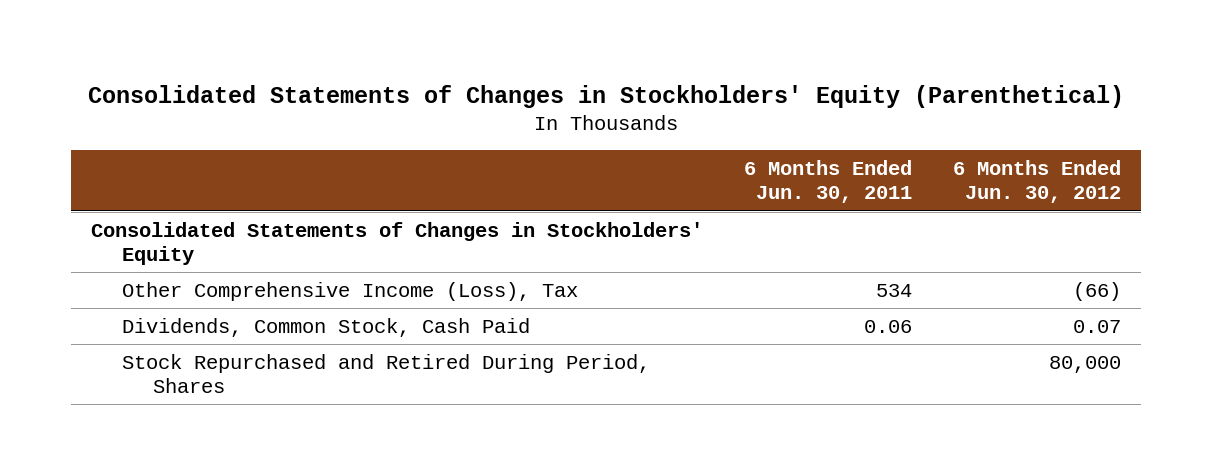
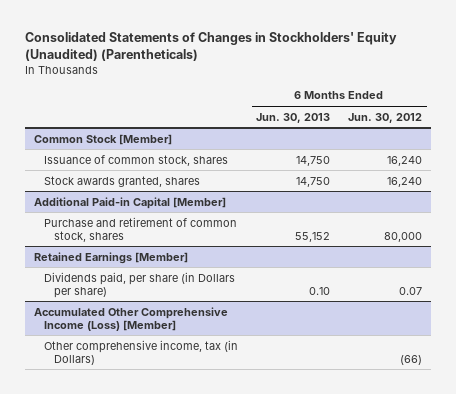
- Consolidated Statements of Changes in Stockholders' Equity (Parenthetical)
+ Consolidated Statements of Changes in Stockholders' Equity (Unaudited) (Parentheticals)
- | 6 Months Ended Jun. 30, 2011 | 6 Months Ended Jun. 30, 2012
+ | 6 Months Ended Jun. 30, 2013 | 6 Months Ended Jun. 30, 2012
- Consolidated Statements of Changes in Stockholders' Equity
- Other Comprehensive Income (Loss), Tax | 534 | (66)
- Dividends, Common Stock, Cash Paid | 0.06 | 0.07
- Stock Repurchased and Retired During Period, Shares | | 80,000
+ Common Stock [Member]
+ Issuance of common stock, shares | 14,750 | 16,240
+ Stock awards granted, shares | 14,750 | 16,240
+ Additional Paid-in Capital [Member]
+ Purchase and retirement of common stock, shares | 55,152 | 80,000
+ Retained Earnings [Member]
+ Dividends paid, per share (in Dollars per share) | 0.10 | 0.07
+ Accumulated Other Comprehensive Income (Loss) [Member]
+ Other comprehensive income, tax (in Dollars) | | (66)

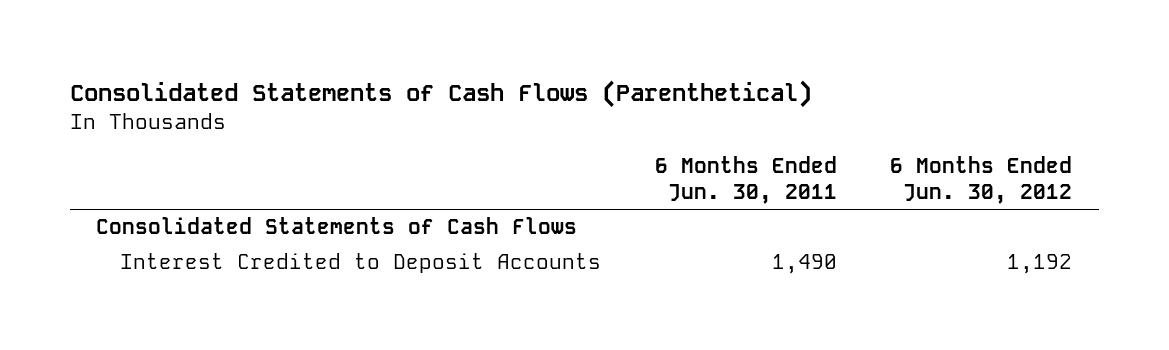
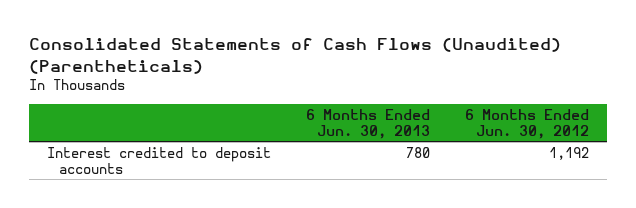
- Consolidated Statements of Cash Flows (Parenthetical)
+ Consolidated Statements of Cash Flows (Unaudited) (Parentheticals)
- | 6 Months Ended Jun. 30, 2011 | 6 Months Ended Jun. 30, 2012
+ | 6 Months Ended Jun. 30, 2013 | 6 Months Ended Jun. 30, 2012
- Consolidated Statements of Cash Flows
- Interest Credited to Deposit Accounts | 1,490 | 1,192
+ Interest credited to deposit accounts | 780 | 1,192

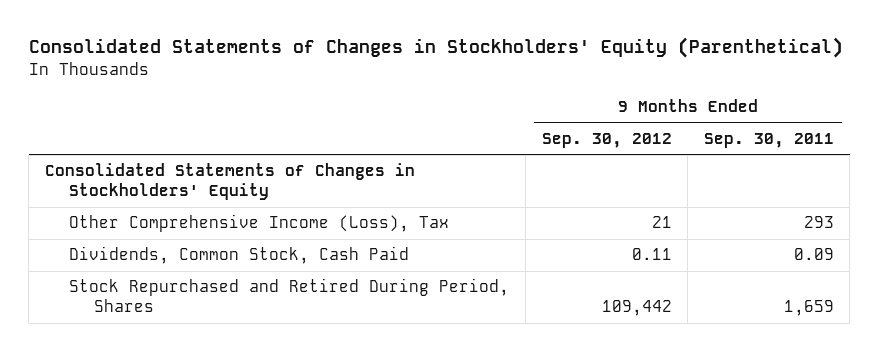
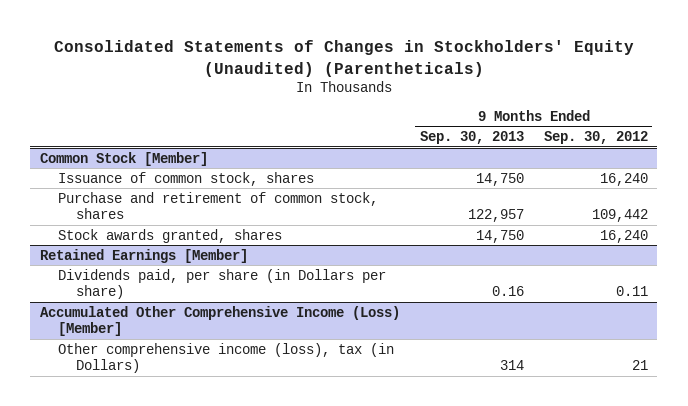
- Consolidated Statements of Changes in Stockholders' Equity (Parenthetical)
+ Consolidated Statements of Changes in Stockholders' Equity (Unaudited) (Parentheticals)
- | 9 Months Ended Sep. 30, 2012 | 9 Months Ended Sep. 30, 2011
+ | 9 Months Ended Sep. 30, 2013 | 9 Months Ended Sep. 30, 2012
- Consolidated Statements of Changes in Stockholders' Equity
- Other Comprehensive Income (Loss), Tax | 21 | 293
- Dividends, Common Stock, Cash Paid | 0.11 | 0.09
- Stock Repurchased and Retired During Period, Shares | 109,442 | 1,659
+ Common Stock [Member]
+ Issuance of common stock, shares | 14,750 | 16,240
+ Purchase and retirement of common stock, shares | 122,957 | 109,442
+ Stock awards granted, shares | 14,750 | 16,240
+ Retained Earnings [Member]
+ Dividends paid, per share (in Dollars per share) | 0.16 | 0.11
+ Accumulated Other Comprehensive Income (Loss) [Member]
+ Other comprehensive income (loss), tax (in Dollars) | 314 | 21

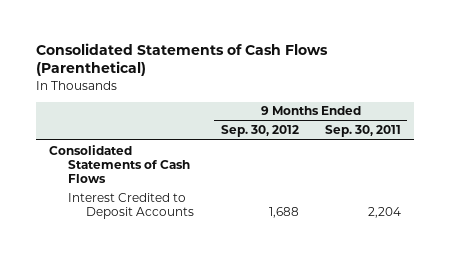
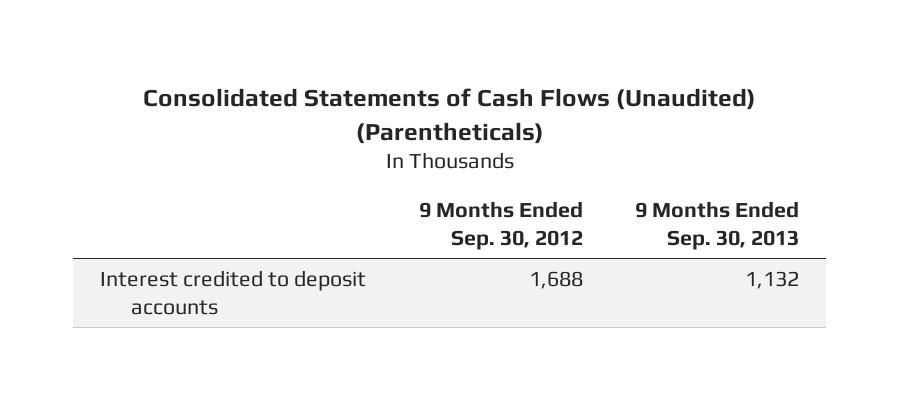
- Consolidated Statements of Cash Flows (Parenthetical)
+ Consolidated Statements of Cash Flows (Unaudited) (Parentheticals)
- | 9 Months Ended Sep. 30, 2012 | 9 Months Ended Sep. 30, 2011
+ | 9 Months Ended Sep. 30, 2012 | 9 Months Ended Sep. 30, 2013
- Consolidated Statements of Cash Flows
- Interest Credited to Deposit Accounts | 1,688 | 2,204
+ Interest credited to deposit accounts | 1,688 | 1,132

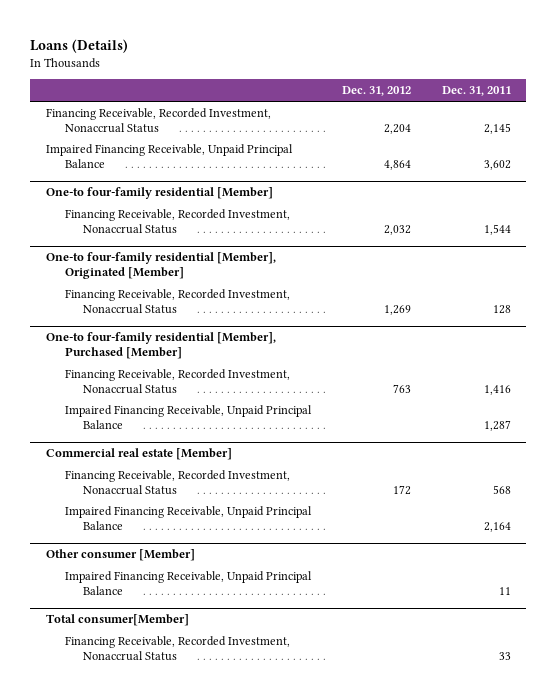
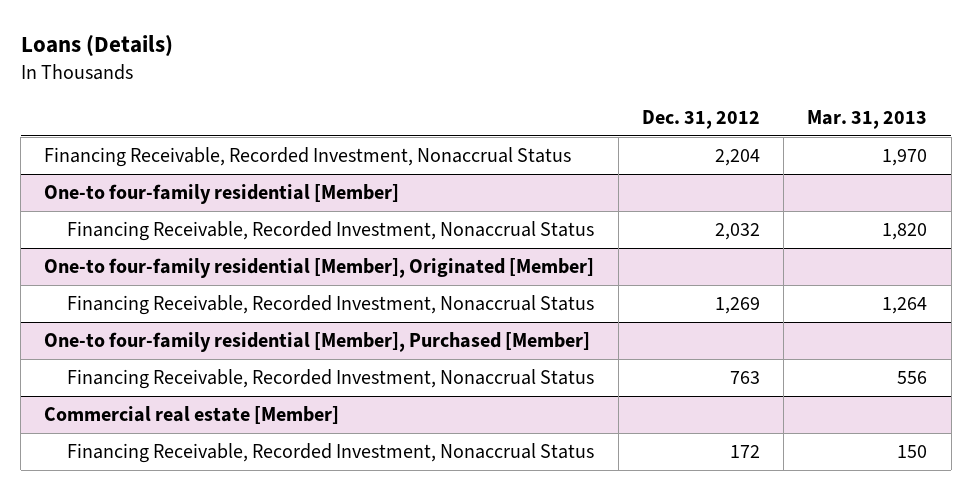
- | Dec. 31, 2012 | Dec. 31, 2011
+ | Dec. 31, 2012 | Mar. 31, 2013
- Impaired Financing Receivable, Unpaid Principal Balance | 4,864 | 3,602
@ One-to four-family residential [Member], Purchased [Member]
- Impaired Financing Receivable, Unpaid Principal Balance | | 1,287
@ Commercial real estate [Member]
- Impaired Financing Receivable, Unpaid Principal Balance | | 2,164
- Other consumer [Member]
- Impaired Financing Receivable, Unpaid Principal Balance | | 11
- Total consumer[Member]
- Financing Receivable, Recorded Investment, Nonaccrual Status | | 33

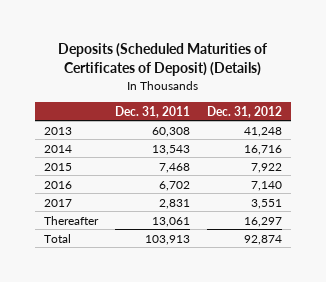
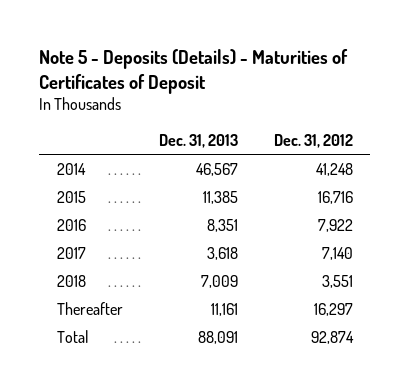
- Deposits (Scheduled Maturities of Certificates of Deposit) (Details)
+ Note 5 - Deposits (Details) - Maturities of Certificates of Deposit
- | Dec. 31, 2011 | Dec. 31, 2012
+ | Dec. 31, 2013 | Dec. 31, 2012
- 2013 | 60,308 | 41,248
- 2014 | 13,543 | 16,716
- 2015 | 7,468 | 7,922
- 2016 | 6,702 | 7,140
- 2017 | 2,831 | 3,551
+ 2014 | 46,567 | 41,248
+ 2015 | 11,385 | 16,716
+ 2016 | 8,351 | 7,922
+ 2017 | 3,618 | 7,140
+ 2018 | 7,009 | 3,551

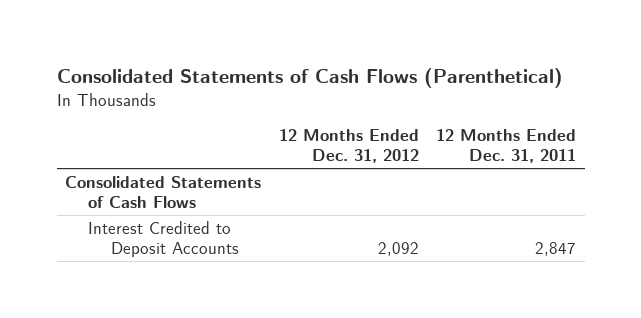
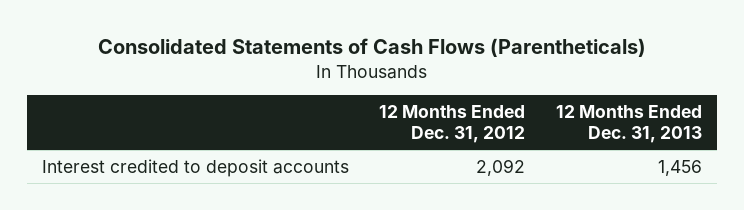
- Consolidated Statements of Cash Flows (Parenthetical)
+ Consolidated Statements of Cash Flows (Parentheticals)
- | 12 Months Ended Dec. 31, 2012 | 12 Months Ended Dec. 31, 2011
+ | 12 Months Ended Dec. 31, 2012 | 12 Months Ended Dec. 31, 2013
- Consolidated Statements of Cash Flows
- Interest Credited to Deposit Accounts | 2,092 | 2,847
+ Interest credited to deposit accounts | 2,092 | 1,456

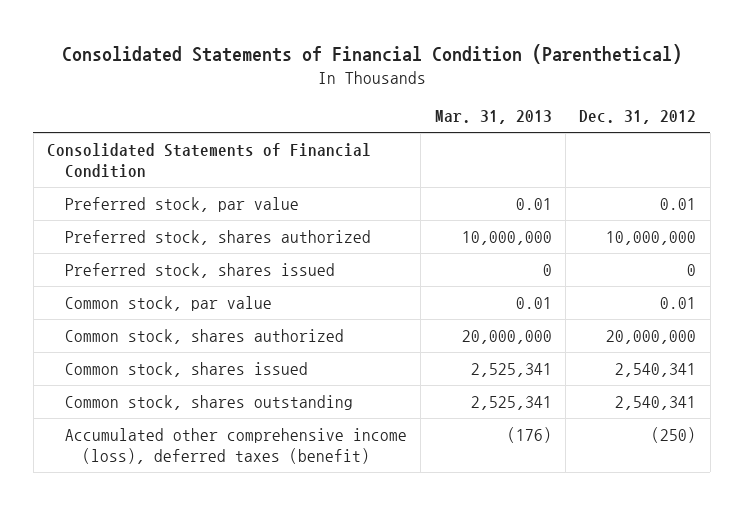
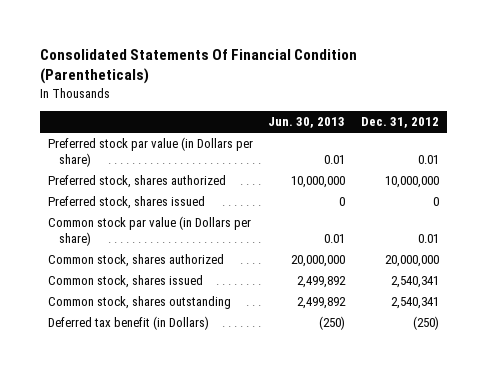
- Consolidated Statements of Financial Condition (Parenthetical)
+ Consolidated Statements Of Financial Condition (Parentheticals)
- | Mar. 31, 2013 | Dec. 31, 2012
+ | Jun. 30, 2013 | Dec. 31, 2012
- Consolidated Statements of Financial Condition
- Preferred stock, par value | 0.01 | 0.01
+ Preferred stock par value (in Dollars per share) | 0.01 | 0.01
- Common stock, par value | 0.01 | 0.01
+ Common stock par value (in Dollars per share) | 0.01 | 0.01
- Accumulated other comprehensive income (loss), deferred taxes (benefit) | (176) | (250)
+ Deferred tax benefit (in Dollars) | (250) | (250)

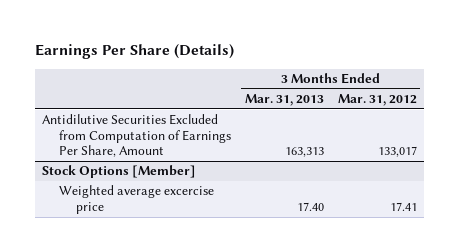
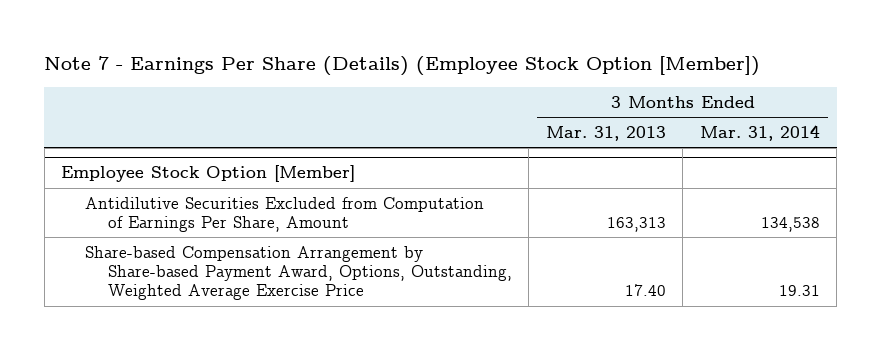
- Earnings Per Share (Details)
+ Note 7 - Earnings Per Share (Details) (Employee Stock Option [Member])
- | 3 Months Ended Mar. 31, 2013 | 3 Months Ended Mar. 31, 2012
+ | 3 Months Ended Mar. 31, 2013 | 3 Months Ended Mar. 31, 2014
+ Employee Stock Option [Member]
- Stock Options [Member]
- Weighted average excercise price | 17.40 | 17.41
+ Share-based Compensation Arrangement by Share-based Payment Award, Options, Outstanding, Weighted Average Exercise Price | 17.40 | 19.31

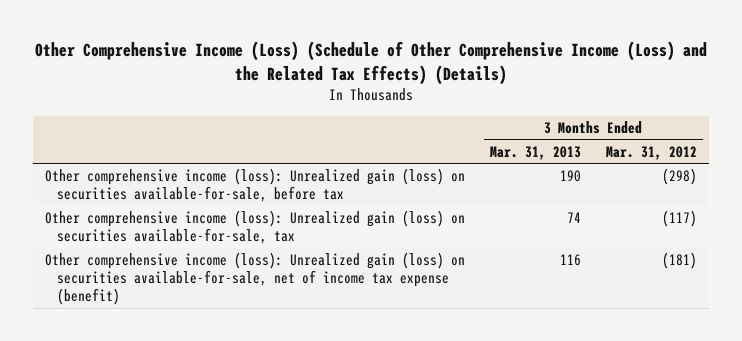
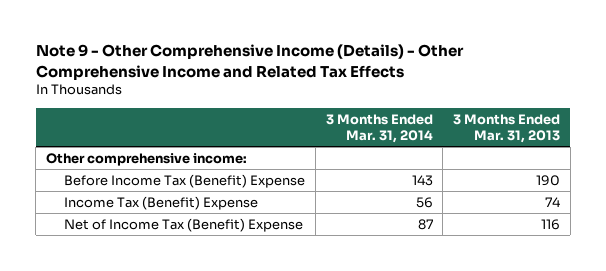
- Other Comprehensive Income (Loss) (Schedule of Other Comprehensive Income (Loss) and the Related Tax Effects) (Details)
+ Note 9 - Other Comprehensive Income (Details) - Other Comprehensive Income and Related Tax Effects
- | 3 Months Ended Mar. 31, 2013 | 3 Months Ended Mar. 31, 2012
+ | 3 Months Ended Mar. 31, 2014 | 3 Months Ended Mar. 31, 2013
- Other comprehensive income (loss): Unrealized gain (loss) on securities available-for-sale, before tax | 190 | (298)
- Other comprehensive income (loss): Unrealized gain (loss) on securities available-for-sale, tax | 74 | (117)
- Other comprehensive income (loss): Unrealized gain (loss) on securities available-for-sale, net of income tax expense (benefit) | 116 | (181)
+ Other comprehensive income:
+ Before Income Tax (Benefit) Expense | 143 | 190
+ Income Tax (Benefit) Expense | 56 | 74
+ Net of Income Tax (Benefit) Expense | 87 | 116

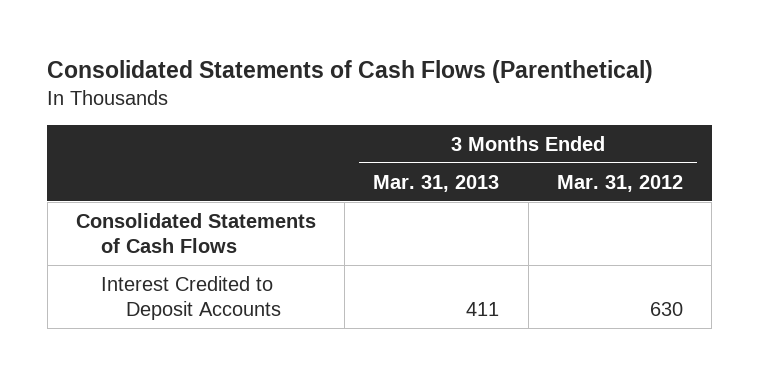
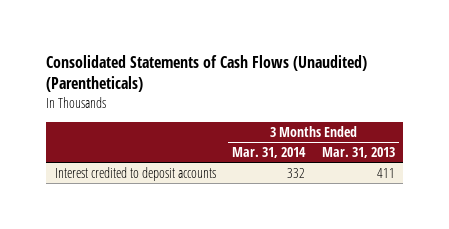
- Consolidated Statements of Cash Flows (Parenthetical)
+ Consolidated Statements of Cash Flows (Unaudited) (Parentheticals)
- | 3 Months Ended Mar. 31, 2013 | 3 Months Ended Mar. 31, 2012
+ | 3 Months Ended Mar. 31, 2014 | 3 Months Ended Mar. 31, 2013
- Consolidated Statements of Cash Flows
- Interest Credited to Deposit Accounts | 411 | 630
+ Interest credited to deposit accounts | 332 | 411

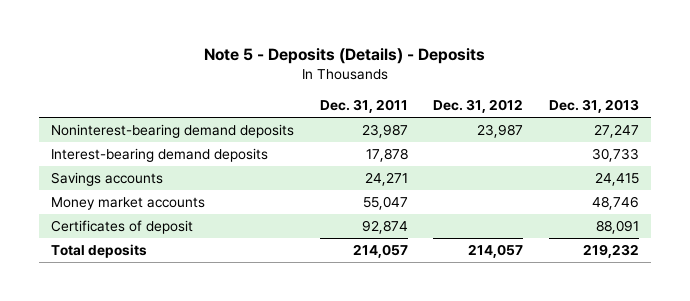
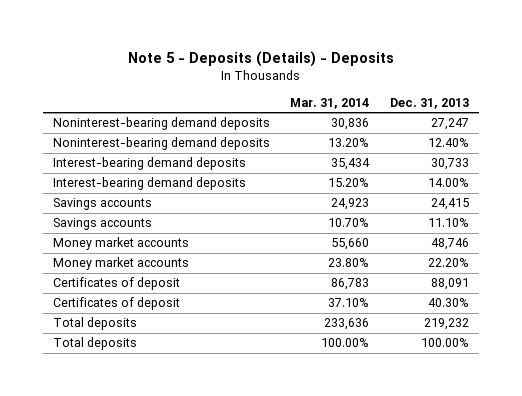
- | Dec. 31, 2011 | Dec. 31, 2012 | Dec. 31, 2013
+ | Mar. 31, 2014 | Dec. 31, 2013
+ Noninterest-bearing demand deposits | 13.20% | 12.40%
+ Interest-bearing demand deposits | 15.20% | 14.00%
+ Savings accounts | 10.70% | 11.10%
+ Money market accounts | 23.80% | 22.20%
+ Certificates of deposit | 37.10% | 40.30%
+ Total deposits | 100.00% | 100.00%

